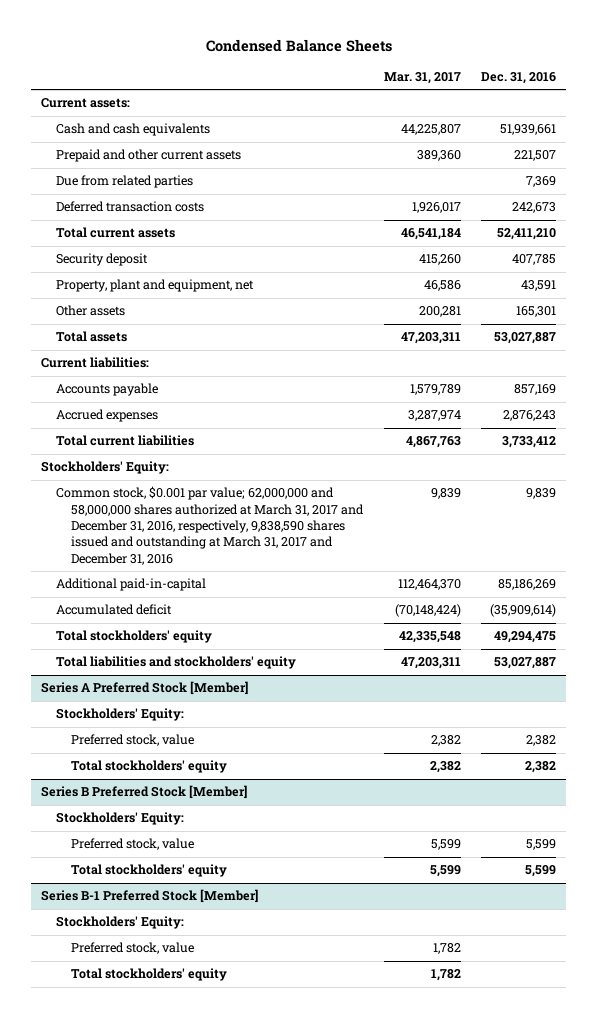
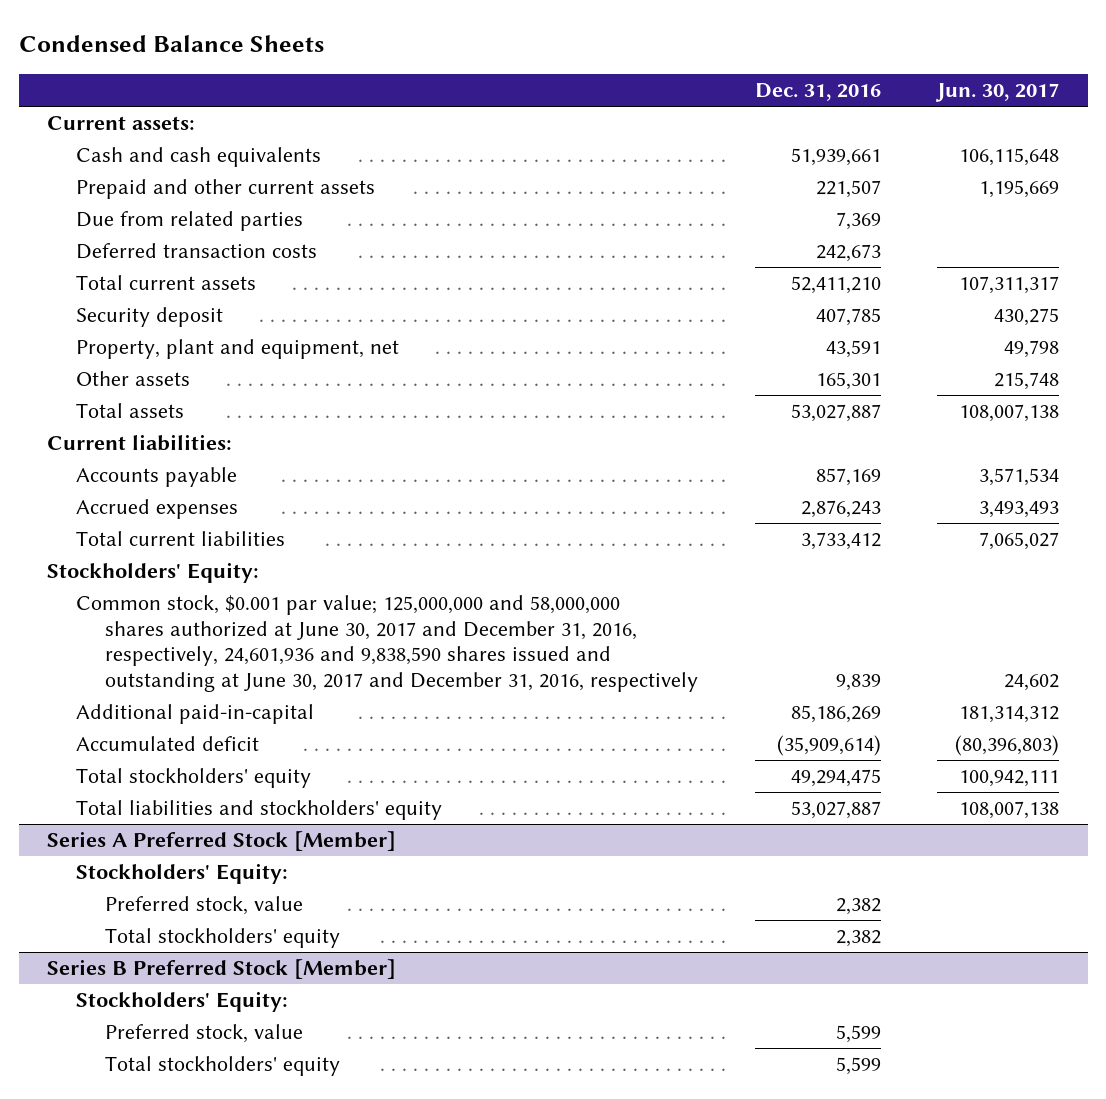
- | Mar. 31, 2017 | Dec. 31, 2016
+ | Dec. 31, 2016 | Jun. 30, 2017
- Common stock, $0.001 par value; 62,000,000 and 58,000,000 shares authorized at March 31, 2017 and December 31, 2016, respectively, 9,838,590 shares issued and outstanding at March 31, 2017 and December 31, 2016 | 9,839 | 9,839
+ Common stock, $0.001 par value; 125,000,000 and 58,000,000 shares authorized at June 30, 2017 and December 31, 2016, respectively, 24,601,936 and 9,838,590 shares issued and outstanding at June 30, 2017 and December 31, 2016, respectively | 9,839 | 24,602
- Series B-1 Preferred Stock [Member]
- Stockholders' Equity:
- Preferred stock, value | 1,782 |
- Total stockholders' equity | 1,782 |

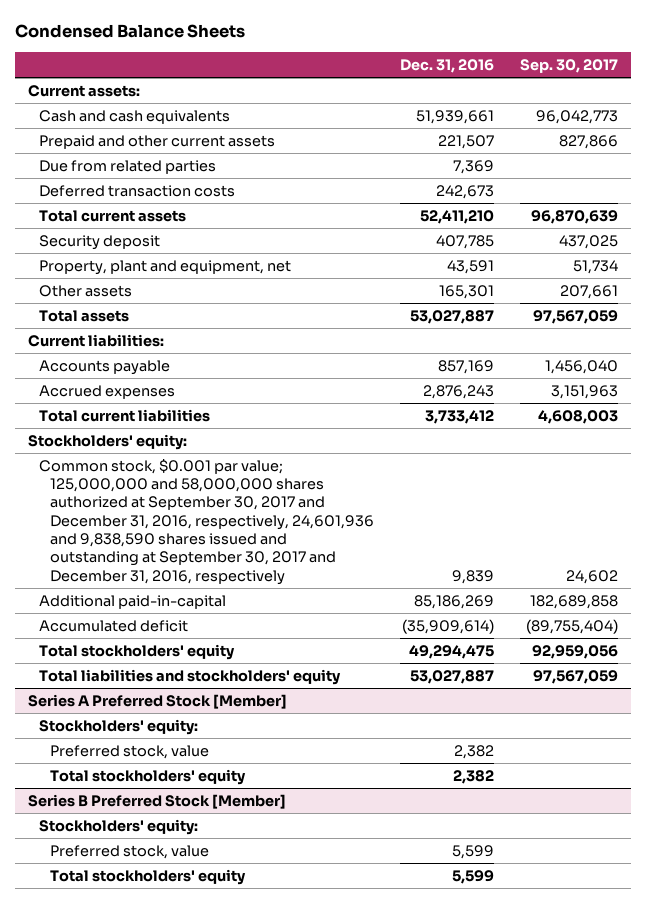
- | Dec. 31, 2016 | Jun. 30, 2017
+ | Dec. 31, 2016 | Sep. 30, 2017
- Stockholders' Equity:
- Common stock, $0.001 par value; 125,000,000 and 58,000,000 shares authorized at June 30, 2017 and December 31, 2016, respectively, 24,601,936 and 9,838,590 shares issued and outstanding at June 30, 2017 and December 31, 2016, respectively | 9,839 | 24,602
+ Stockholders' equity:
+ Common stock, $0.001 par value; 125,000,000 and 58,000,000 shares authorized at September 30, 2017 and December 31, 2016, respectively, 24,601,936 and 9,838,590 shares issued and outstanding at September 30, 2017 and December 31, 2016, respectively | 9,839 | 24,602
@ Series A Preferred Stock [Member]
- Stockholders' Equity:
+ Stockholders' equity:
@ Series B Preferred Stock [Member]
- Stockholders' Equity:
+ Stockholders' equity:

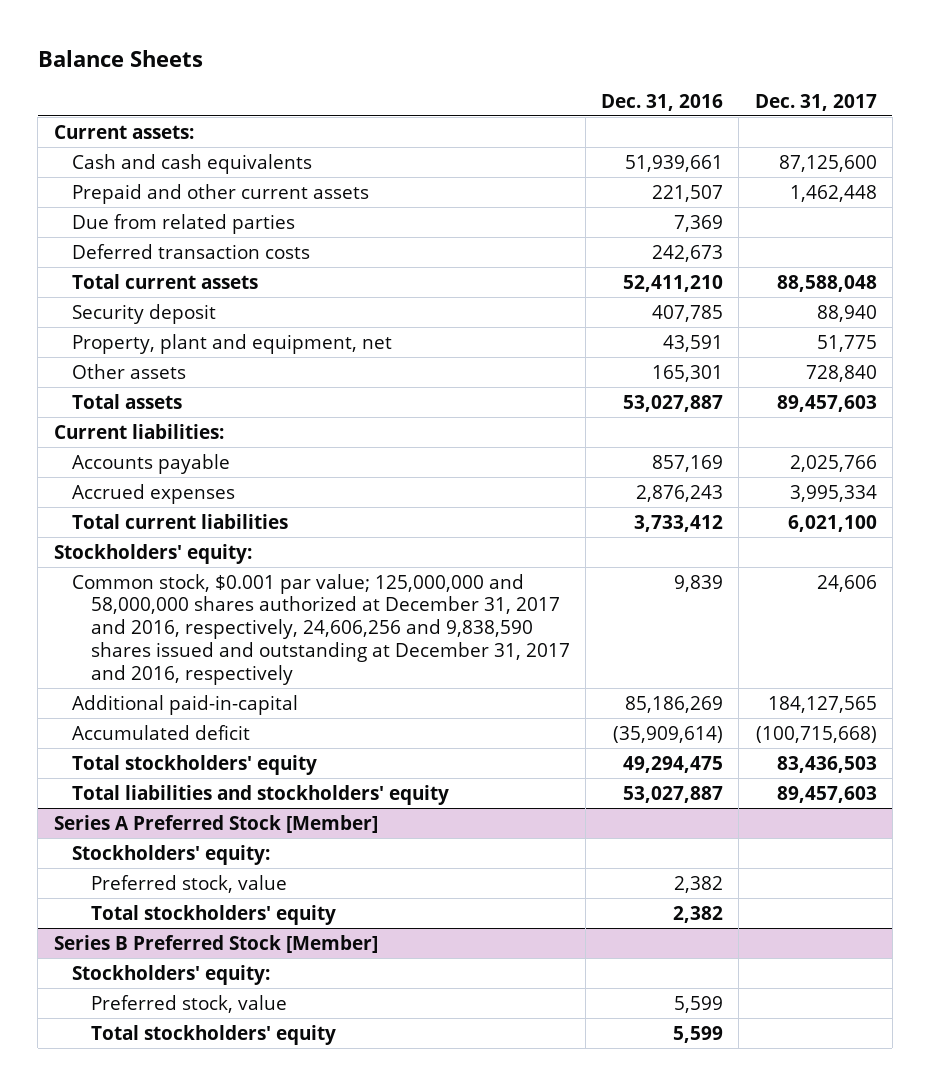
- Condensed Balance Sheets
+ Balance Sheets
- | Dec. 31, 2016 | Sep. 30, 2017
+ | Dec. 31, 2016 | Dec. 31, 2017
- Common stock, $0.001 par value; 125,000,000 and 58,000,000 shares authorized at September 30, 2017 and December 31, 2016, respectively, 24,601,936 and 9,838,590 shares issued and outstanding at September 30, 2017 and December 31, 2016, respectively | 9,839 | 24,602
+ Common stock, $0.001 par value; 125,000,000 and 58,000,000 shares authorized at December 31, 2017 and 2016, respectively, 24,606,256 and 9,838,590 shares issued and outstanding at December 31, 2017 and 2016, respectively | 9,839 | 24,606

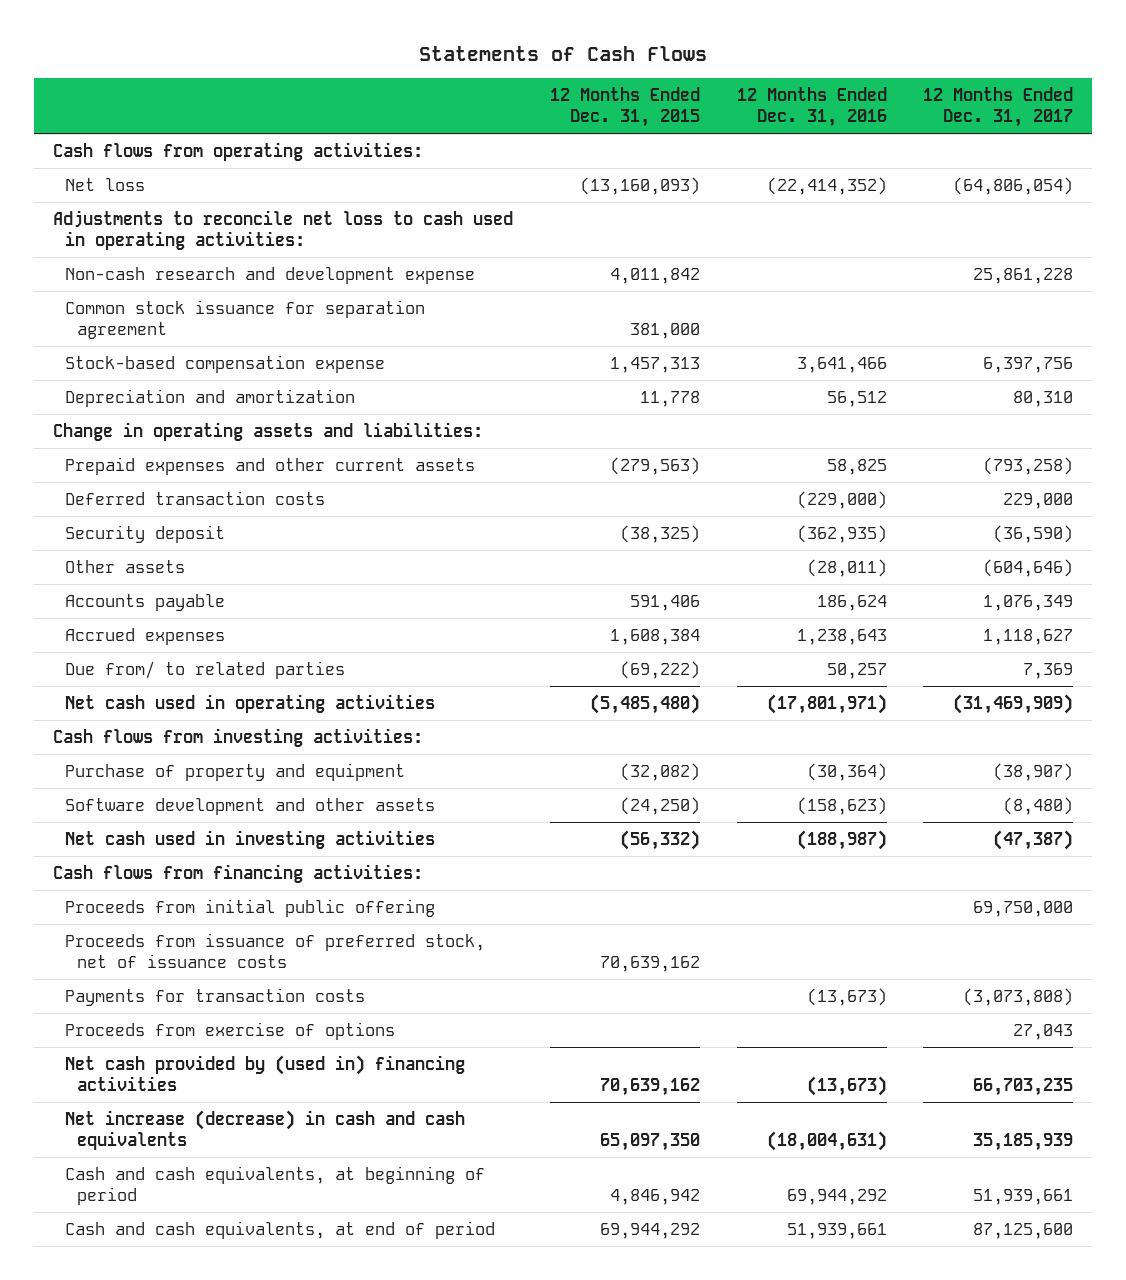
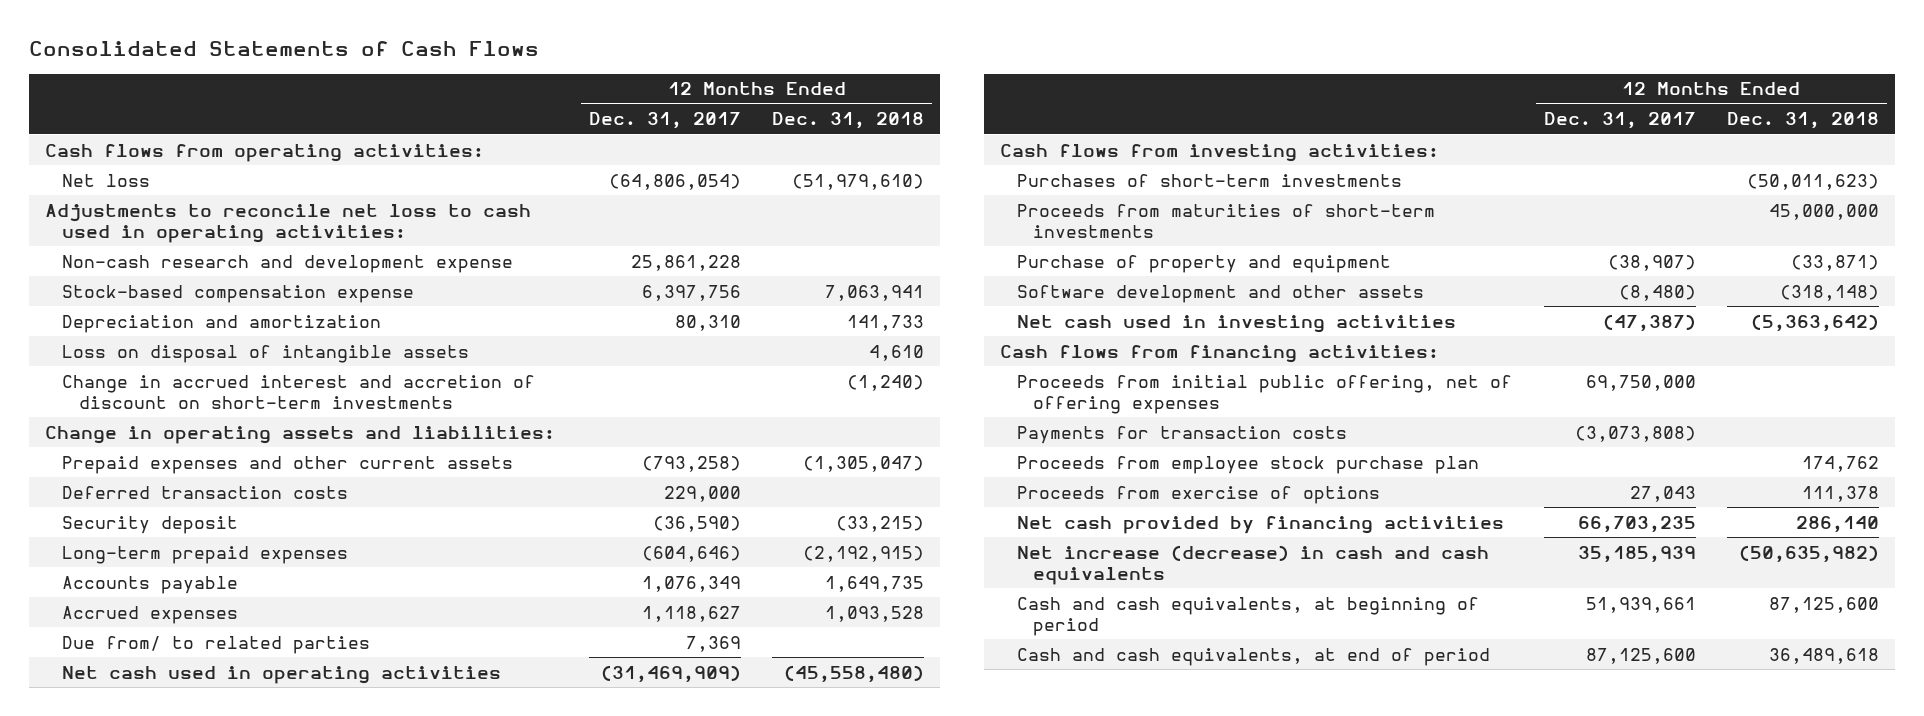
- Statements of Cash Flows
+ Consolidated Statements of Cash Flows
- | 12 Months Ended Dec. 31, 2015 | 12 Months Ended Dec. 31, 2016 | 12 Months Ended Dec. 31, 2017
+ | 12 Months Ended Dec. 31, 2017 | 12 Months Ended Dec. 31, 2018
- Common stock issuance for separation agreement | 381,000 | |
+ Loss on disposal of intangible assets | | 4,610
+ Change in accrued interest and accretion of discount on short-term investments | | (1,240)
- Other assets | | (28,011) | (604,646)
+ Long-term prepaid expenses | (604,646) | (2,192,915)
+ Purchases of short-term investments | | (50,011,623)
+ Proceeds from maturities of short-term investments | | 45,000,000
- Proceeds from initial public offering | | | 69,750,000
- Proceeds from issuance of preferred stock, net of issuance costs | 70,639,162 | |
+ Proceeds from initial public offering, net of offering expenses | 69,750,000 |
+ Proceeds from employee stock purchase plan | | 174,762
- Net cash provided by (used in) financing activities | 70,639,162 | (13,673) | 66,703,235
+ Net cash provided by financing activities | 66,703,235 | 286,140

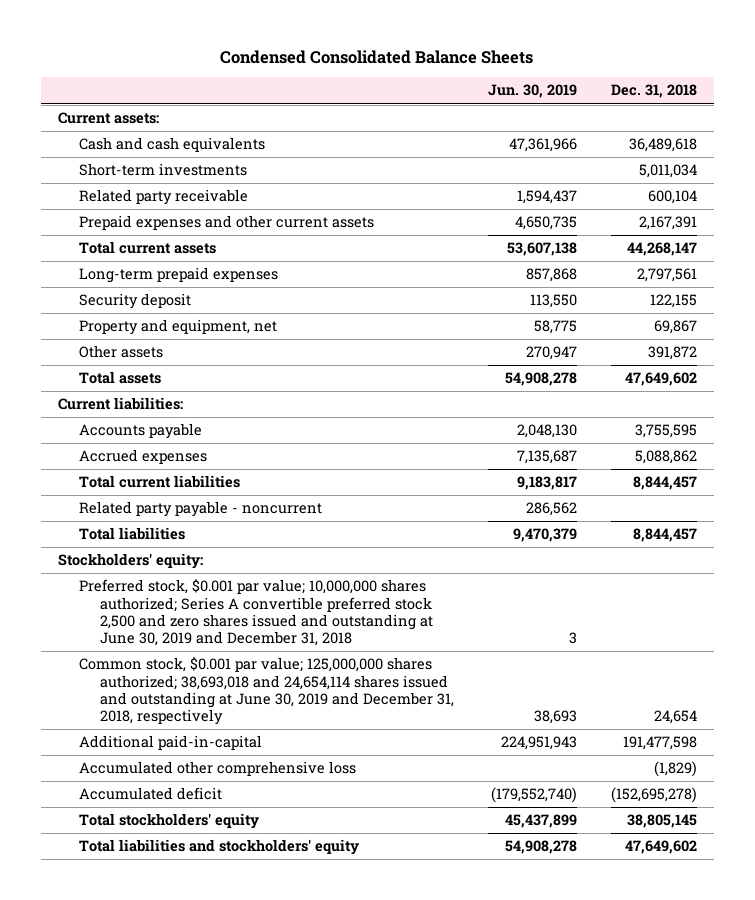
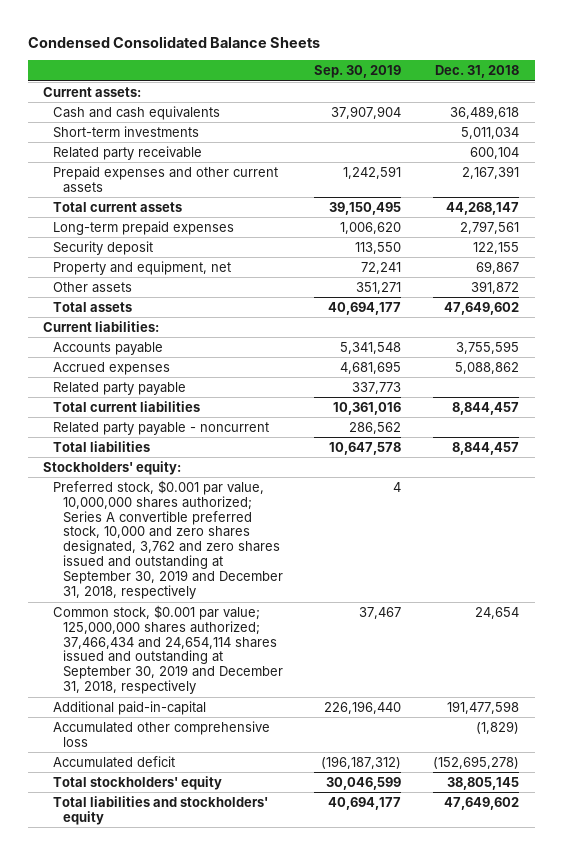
- | Jun. 30, 2019 | Dec. 31, 2018
+ | Sep. 30, 2019 | Dec. 31, 2018
+ Related party payable | 337,773 |
- Preferred stock, $0.001 par value; 10,000,000 shares authorized; Series A convertible preferred stock 2,500 and zero shares issued and outstanding at June 30, 2019 and December 31, 2018 | 3 |
- Common stock, $0.001 par value; 125,000,000 shares authorized; 38,693,018 and 24,654,114 shares issued and outstanding at June 30, 2019 and December 31, 2018, respectively | 38,693 | 24,654
+ Preferred stock, $0.001 par value, 10,000,000 shares authorized; Series A convertible preferred stock, 10,000 and zero shares designated, 3,762 and zero shares issued and outstanding at September 30, 2019 and December 31, 2018, respectively | 4 |
+ Common stock, $0.001 par value; 125,000,000 shares authorized; 37,466,434 and 24,654,114 shares issued and outstanding at September 30, 2019 and December 31, 2018, respectively | 37,467 | 24,654

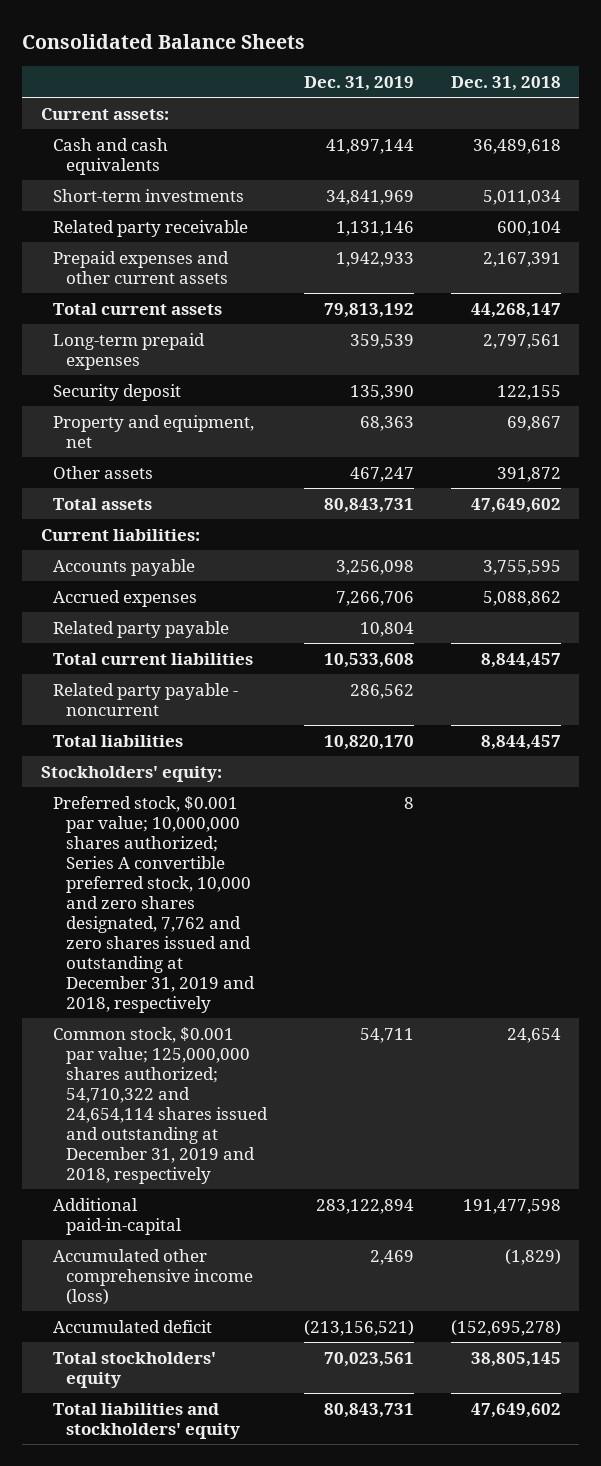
- Condensed Consolidated Balance Sheets
+ Consolidated Balance Sheets
- | Sep. 30, 2019 | Dec. 31, 2018
+ | Dec. 31, 2019 | Dec. 31, 2018
- Preferred stock, $0.001 par value, 10,000,000 shares authorized; Series A convertible preferred stock, 10,000 and zero shares designated, 3,762 and zero shares issued and outstanding at September 30, 2019 and December 31, 2018, respectively | 4 |
- Common stock, $0.001 par value; 125,000,000 shares authorized; 37,466,434 and 24,654,114 shares issued and outstanding at September 30, 2019 and December 31, 2018, respectively | 37,467 | 24,654
+ Preferred stock, $0.001 par value; 10,000,000 shares authorized; Series A convertible preferred stock, 10,000 and zero shares designated, 7,762 and zero shares issued and outstanding at December 31, 2019 and 2018, respectively | 8 |
+ Common stock, $0.001 par value; 125,000,000 shares authorized; 54,710,322 and 24,654,114 shares issued and outstanding at December 31, 2019 and 2018, respectively | 54,711 | 24,654
- Accumulated other comprehensive loss | | (1,829)
+ Accumulated other comprehensive income (loss) | 2,469 | (1,829)

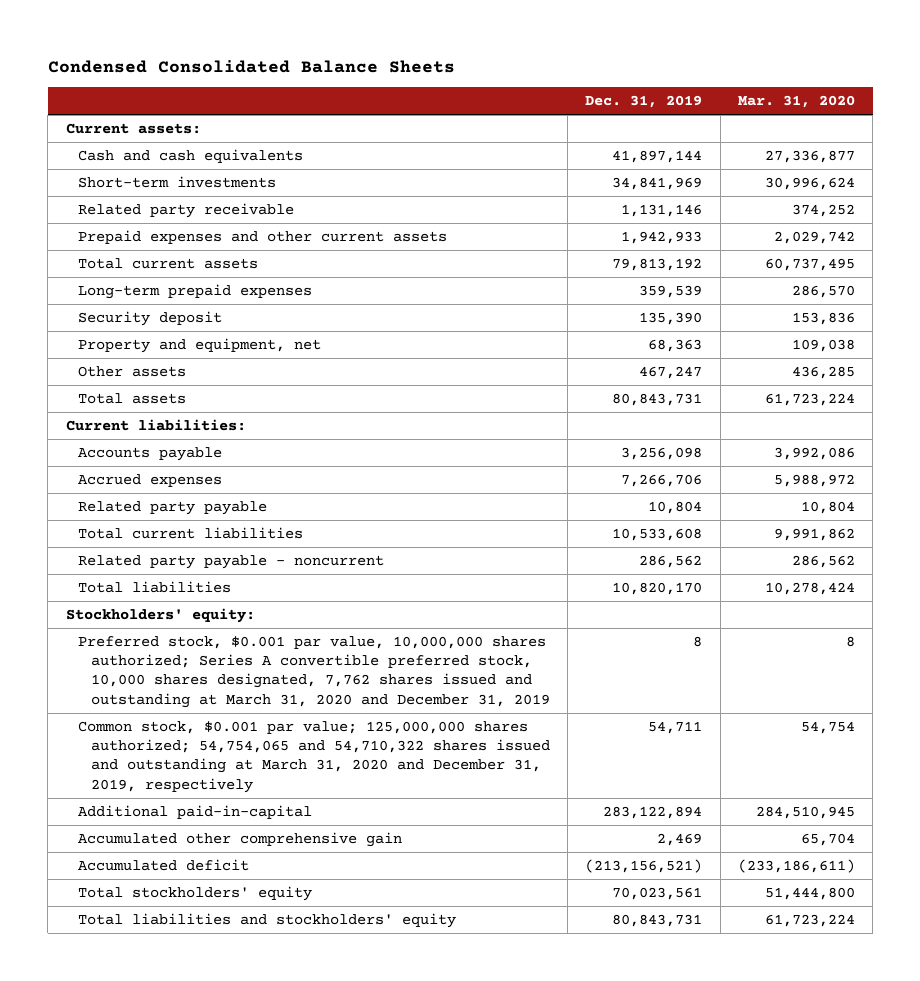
- Consolidated Balance Sheets
+ Condensed Consolidated Balance Sheets
- | Dec. 31, 2019 | Dec. 31, 2018
+ | Dec. 31, 2019 | Mar. 31, 2020
- Preferred stock, $0.001 par value; 10,000,000 shares authorized; Series A convertible preferred stock, 10,000 and zero shares designated, 7,762 and zero shares issued and outstanding at December 31, 2019 and 2018, respectively | 8 |
- Common stock, $0.001 par value; 125,000,000 shares authorized; 54,710,322 and 24,654,114 shares issued and outstanding at December 31, 2019 and 2018, respectively | 54,711 | 24,654
+ Preferred stock, $0.001 par value, 10,000,000 shares authorized; Series A convertible preferred stock, 10,000 shares designated, 7,762 shares issued and outstanding at March 31, 2020 and December 31, 2019 | 8 | 8
+ Common stock, $0.001 par value; 125,000,000 shares authorized; 54,754,065 and 54,710,322 shares issued and outstanding at March 31, 2020 and December 31, 2019, respectively | 54,711 | 54,754
- Accumulated other comprehensive income (loss) | 2,469 | (1,829)
+ Accumulated other comprehensive gain | 2,469 | 65,704

